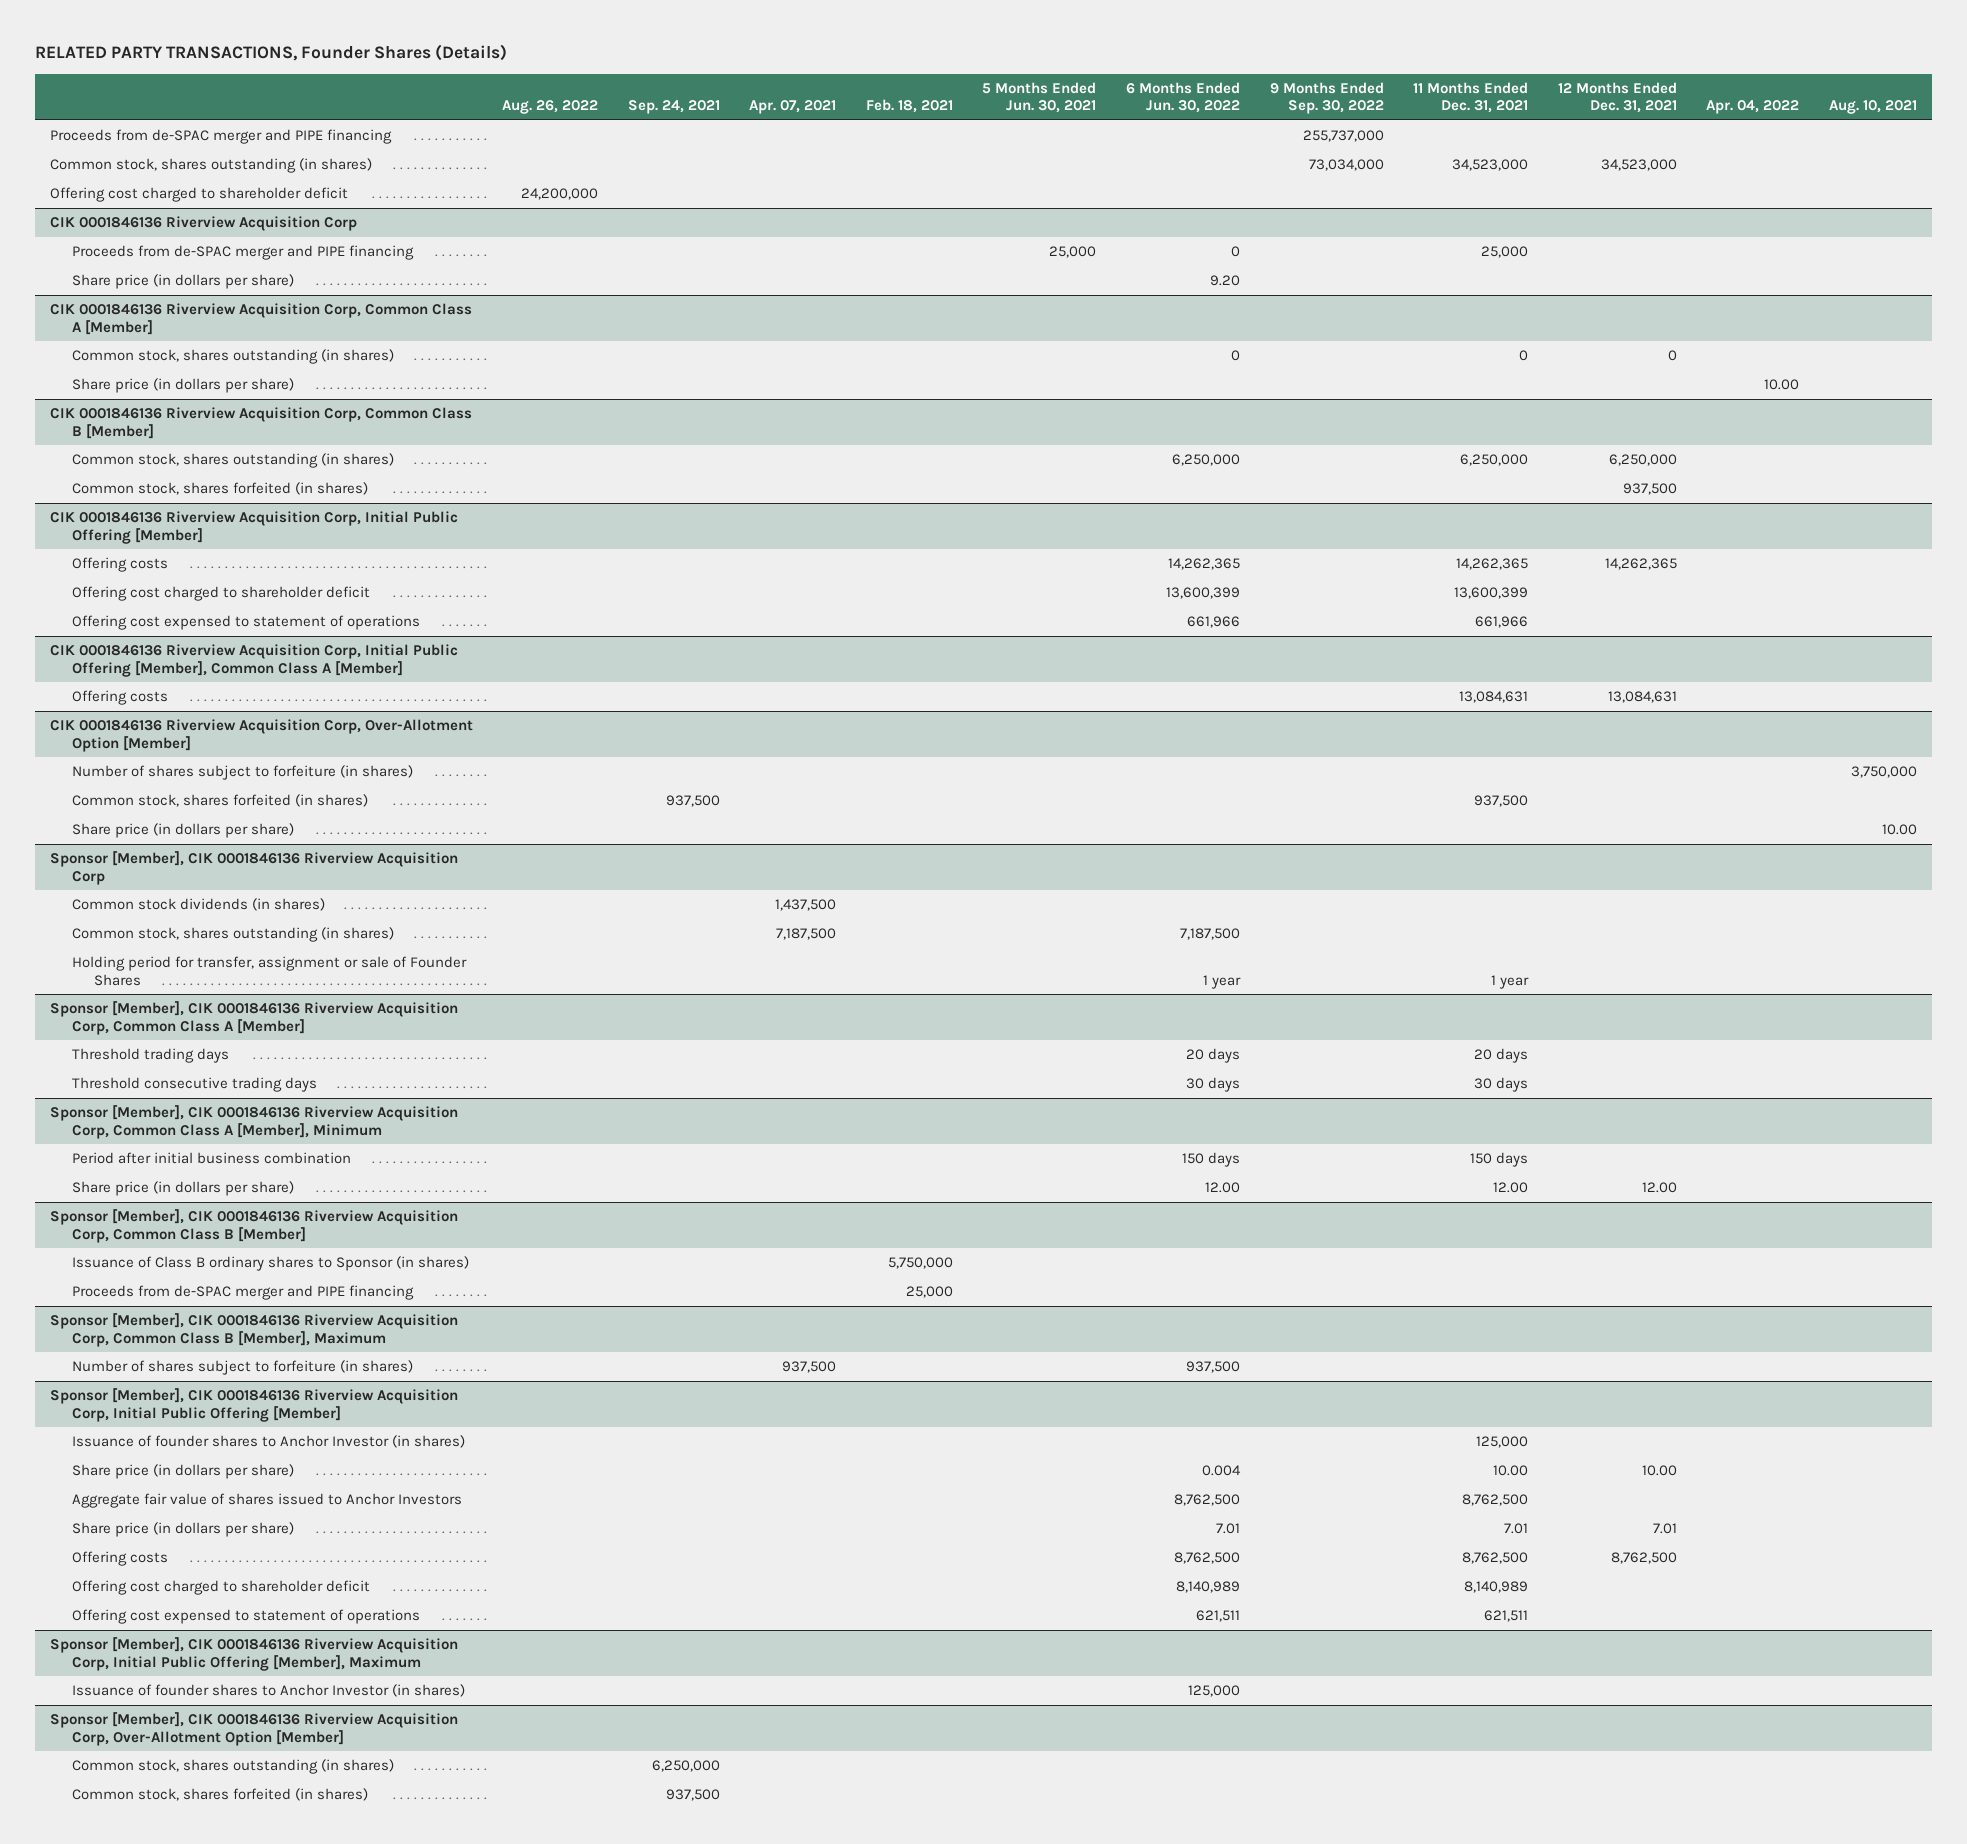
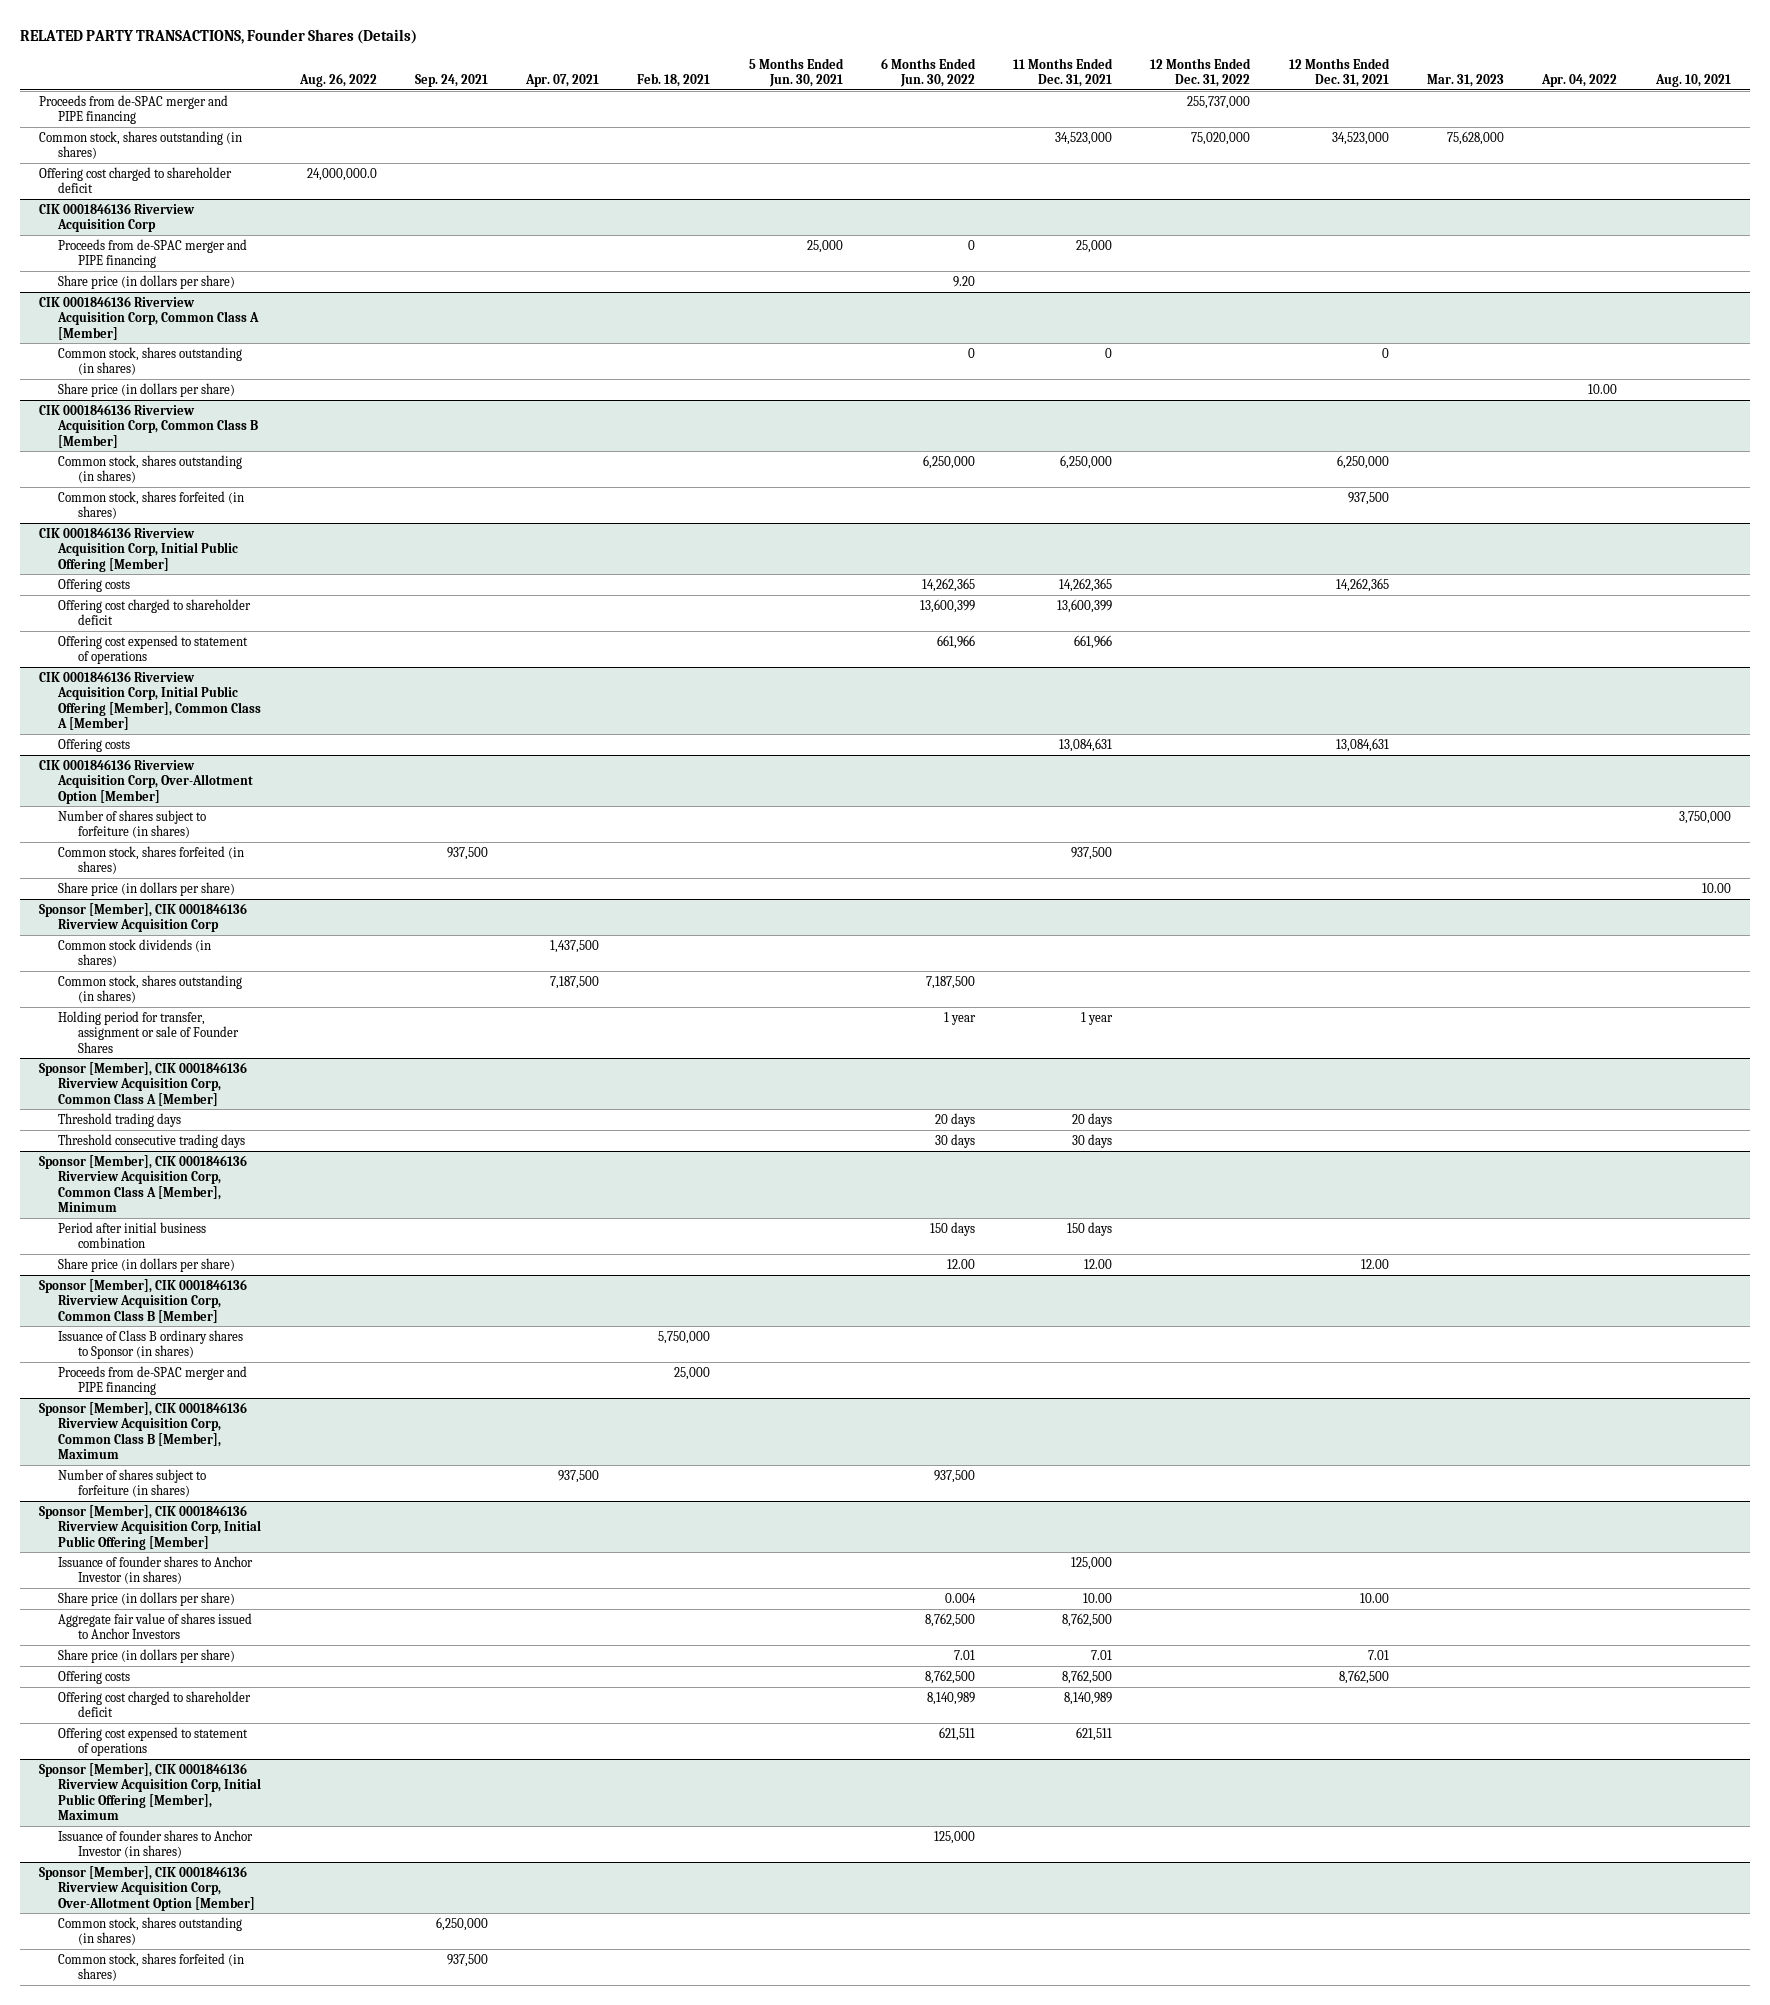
- | Aug. 26, 2022 | Sep. 24, 2021 | Apr. 07, 2021 | Feb. 18, 2021 | 5 Months Ended Jun. 30, 2021 | 6 Months Ended Jun. 30, 2022 | 9 Months Ended Sep. 30, 2022 | 11 Months Ended Dec. 31, 2021 | 12 Months Ended Dec. 31, 2021 | Apr. 04, 2022 | Aug. 10, 2021
+ | Aug. 26, 2022 | Sep. 24, 2021 | Apr. 07, 2021 | Feb. 18, 2021 | 5 Months Ended Jun. 30, 2021 | 6 Months Ended Jun. 30, 2022 | 11 Months Ended Dec. 31, 2021 | 12 Months Ended Dec. 31, 2022 | 12 Months Ended Dec. 31, 2021 | Mar. 31, 2023 | Apr. 04, 2022 | Aug. 10, 2021
- Offering cost charged to shareholder deficit | 24,200,000 | | | | | | | | | |
+ Offering cost charged to shareholder deficit | 24,000,000.0 | | | | | | | | | | |

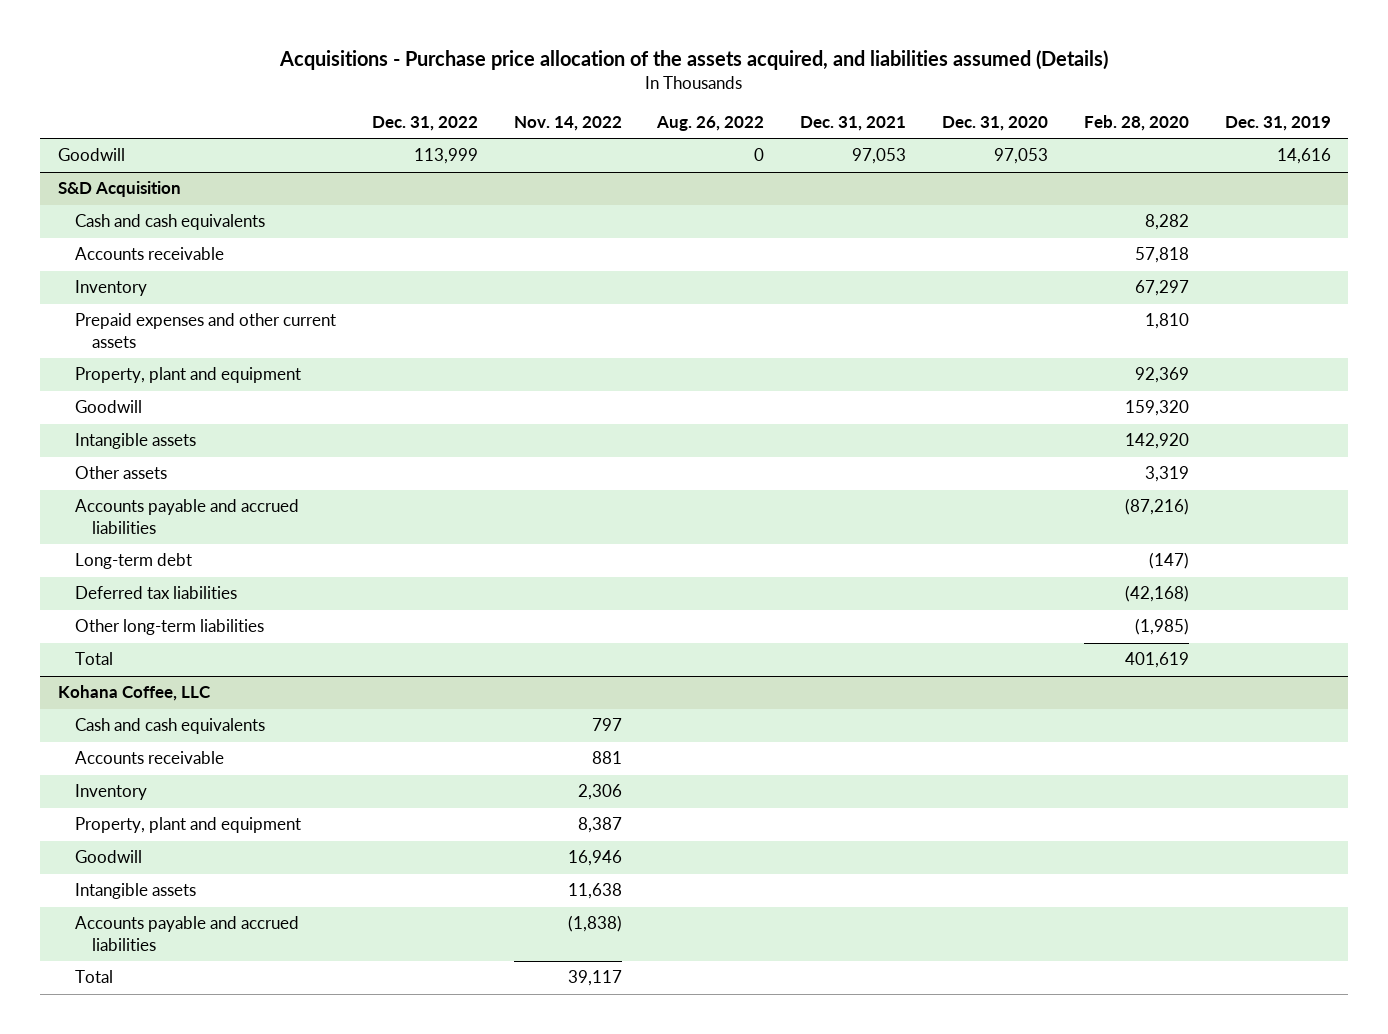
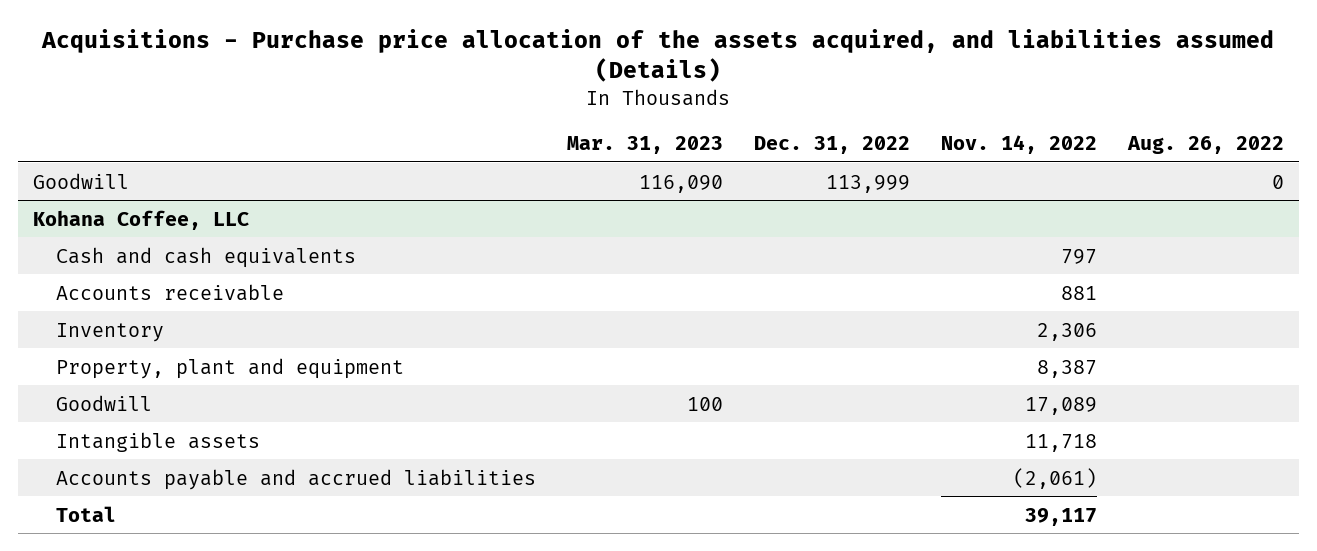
- | Dec. 31, 2022 | Nov. 14, 2022 | Aug. 26, 2022 | Dec. 31, 2021 | Dec. 31, 2020 | Feb. 28, 2020 | Dec. 31, 2019
+ | Mar. 31, 2023 | Dec. 31, 2022 | Nov. 14, 2022 | Aug. 26, 2022
- S&D Acquisition
- Cash and cash equivalents | | | | | | 8,282 |
- Accounts receivable | | | | | | 57,818 |
- Inventory | | | | | | 67,297 |
- Prepaid expenses and other current assets | | | | | | 1,810 |
- Property, plant and equipment | | | | | | 92,369 |
- Goodwill | | | | | | 159,320 |
- Intangible assets | | | | | | 142,920 |
- Other assets | | | | | | 3,319 |
- Accounts payable and accrued liabilities | | | | | | (87,216) |
- Long-term debt | | | | | | (147) |
- Deferred tax liabilities | | | | | | (42,168) |
- Other long-term liabilities | | | | | | (1,985) |
- Total | | | | | | 401,619 |
@ Kohana Coffee, LLC
- Goodwill | | 16,946 | | | | |
- Intangible assets | | 11,638 | | | | |
- Accounts payable and accrued liabilities | | (1,838) | | | | |
+ Goodwill | 100 | | 17,089 |
+ Intangible assets | | | 11,718 |
+ Accounts payable and accrued liabilities | | | (2,061) |

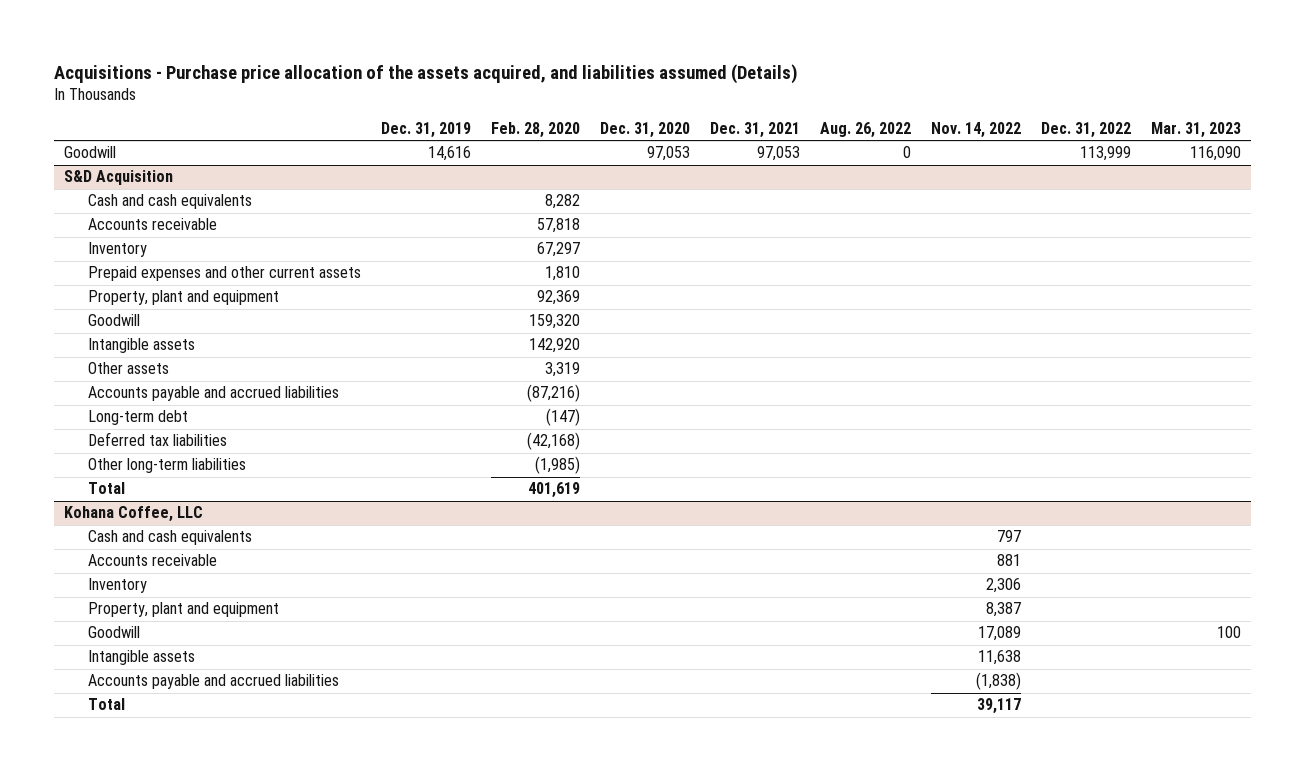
- | Mar. 31, 2023 | Dec. 31, 2022 | Nov. 14, 2022 | Aug. 26, 2022
+ | Dec. 31, 2019 | Feb. 28, 2020 | Dec. 31, 2020 | Dec. 31, 2021 | Aug. 26, 2022 | Nov. 14, 2022 | Dec. 31, 2022 | Mar. 31, 2023
+ S&D Acquisition
+ Cash and cash equivalents | | 8,282 | | | | | |
+ Accounts receivable | | 57,818 | | | | | |
+ Inventory | | 67,297 | | | | | |
+ Prepaid expenses and other current assets | | 1,810 | | | | | |
+ Property, plant and equipment | | 92,369 | | | | | |
+ Goodwill | | 159,320 | | | | | |
+ Intangible assets | | 142,920 | | | | | |
+ Other assets | | 3,319 | | | | | |
+ Accounts payable and accrued liabilities | | (87,216) | | | | | |
+ Long-term debt | | (147) | | | | | |
+ Deferred tax liabilities | | (42,168) | | | | | |
+ Other long-term liabilities | | (1,985) | | | | | |
+ Total | | 401,619 | | | | | |
@ Kohana Coffee, LLC
- Intangible assets | | | 11,718 |
- Accounts payable and accrued liabilities | | | (2,061) |
+ Intangible assets | | | | | | 11,638 | |
+ Accounts payable and accrued liabilities | | | | | | (1,838) | |

